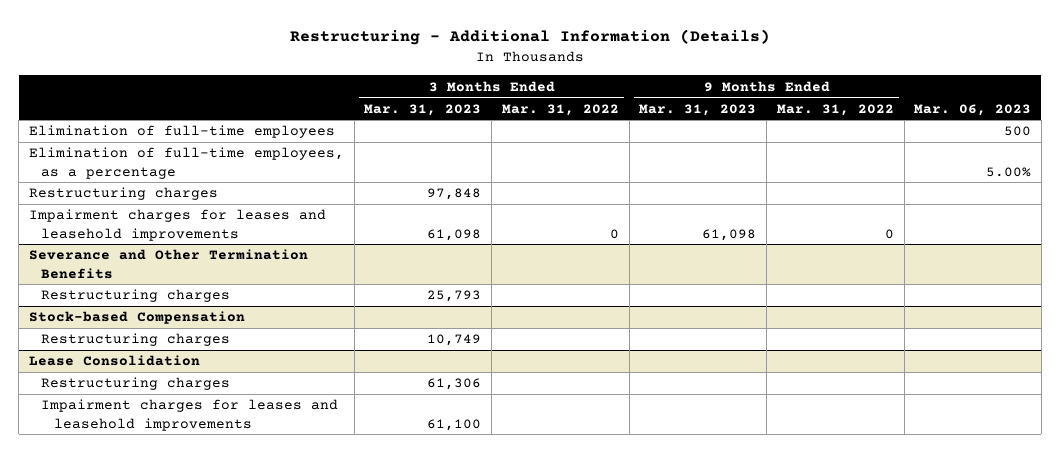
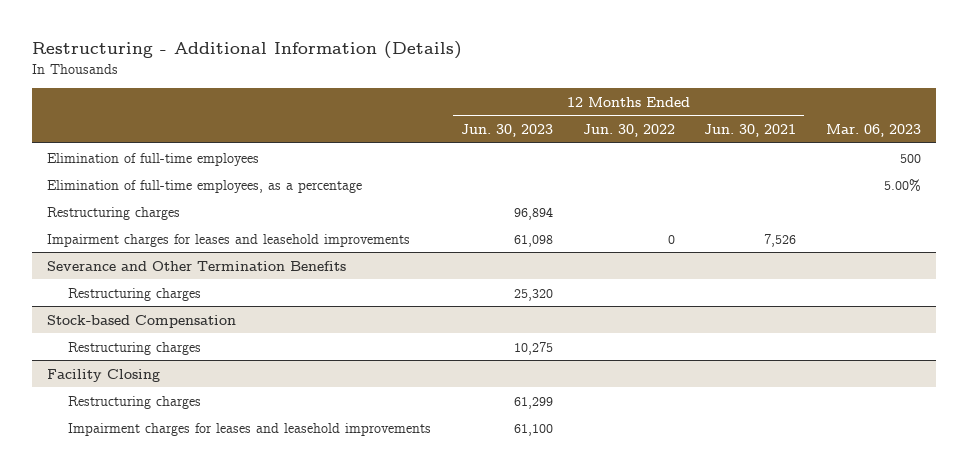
- | 3 Months Ended Mar. 31, 2023 | 3 Months Ended Mar. 31, 2022 | 9 Months Ended Mar. 31, 2023 | 9 Months Ended Mar. 31, 2022 | Mar. 06, 2023
+ | 12 Months Ended Jun. 30, 2023 | 12 Months Ended Jun. 30, 2022 | 12 Months Ended Jun. 30, 2021 | Mar. 06, 2023
- Lease Consolidation
+ Facility Closing

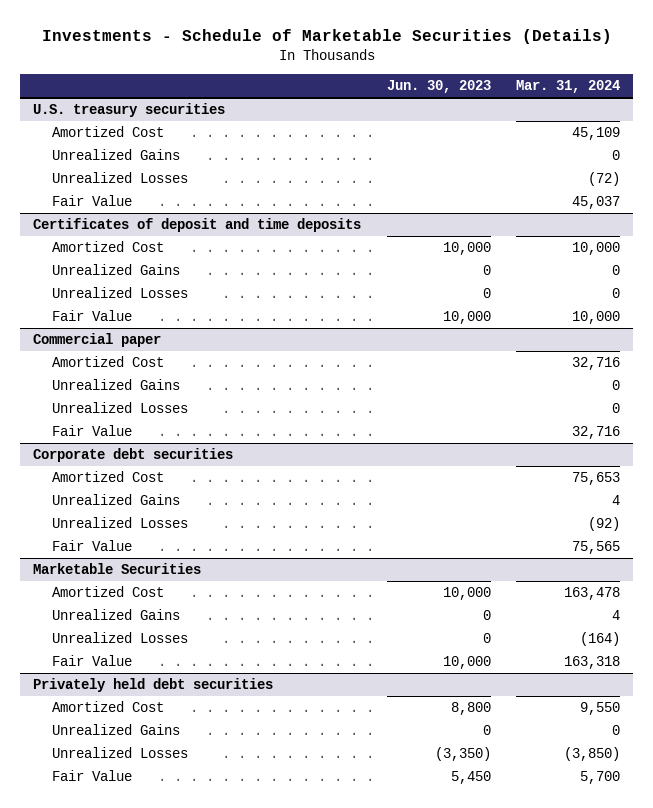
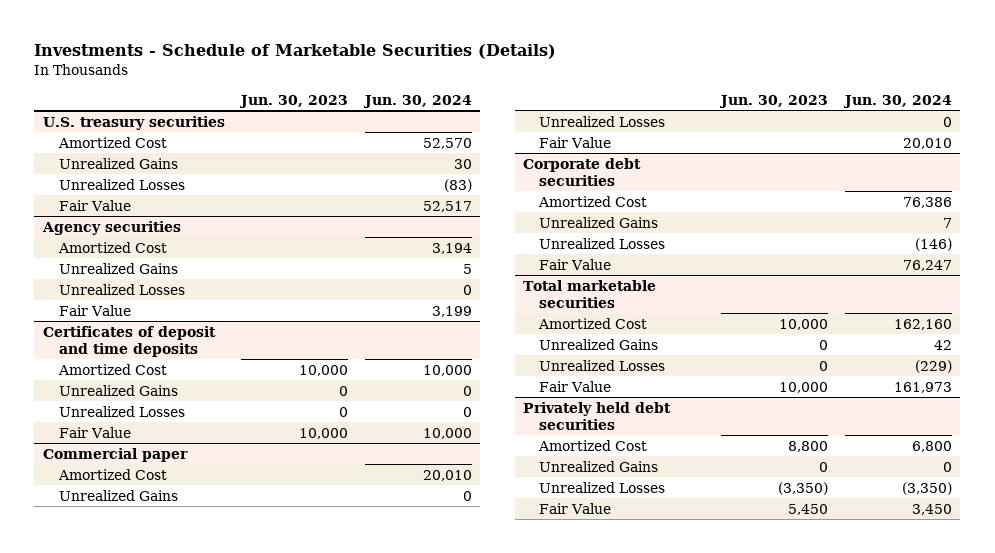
- | Jun. 30, 2023 | Mar. 31, 2024
+ | Jun. 30, 2023 | Jun. 30, 2024
+ Agency securities
+ Amortized Cost | | 3,194
+ Unrealized Gains | | 5
+ Unrealized Losses | | 0
+ Fair Value | | 3,199
- Marketable Securities
+ Total marketable securities

